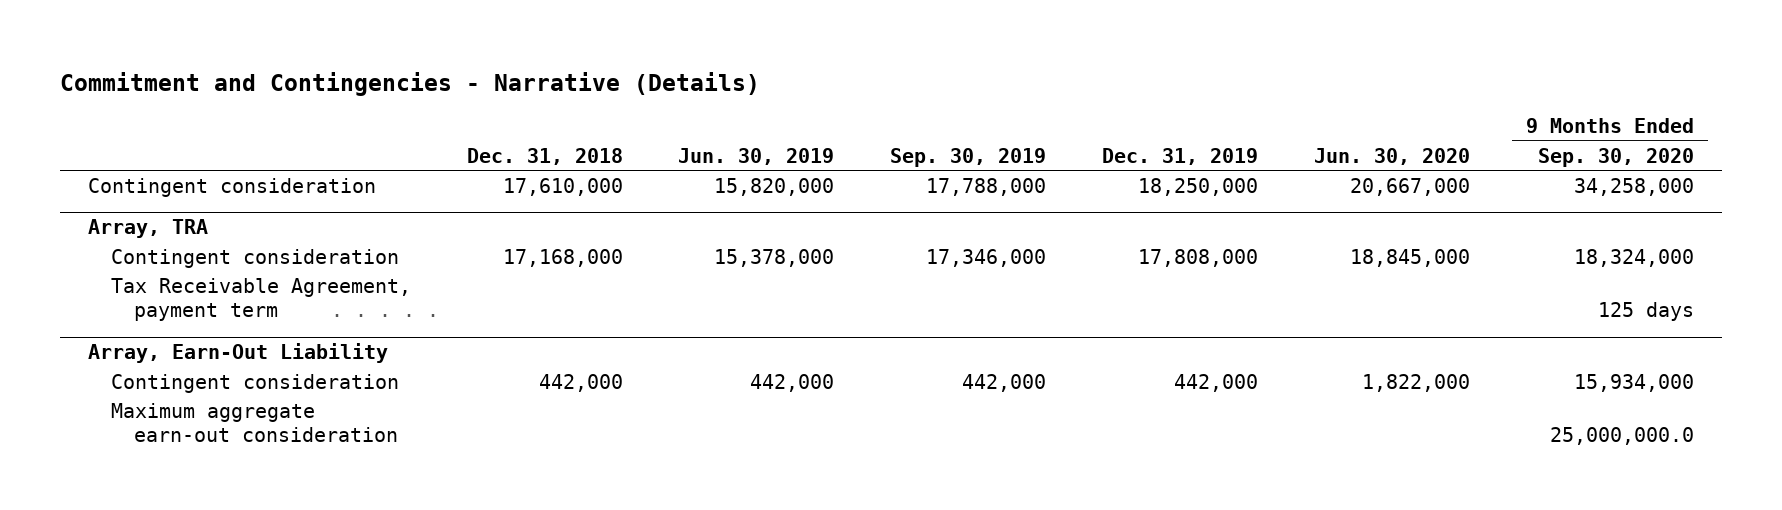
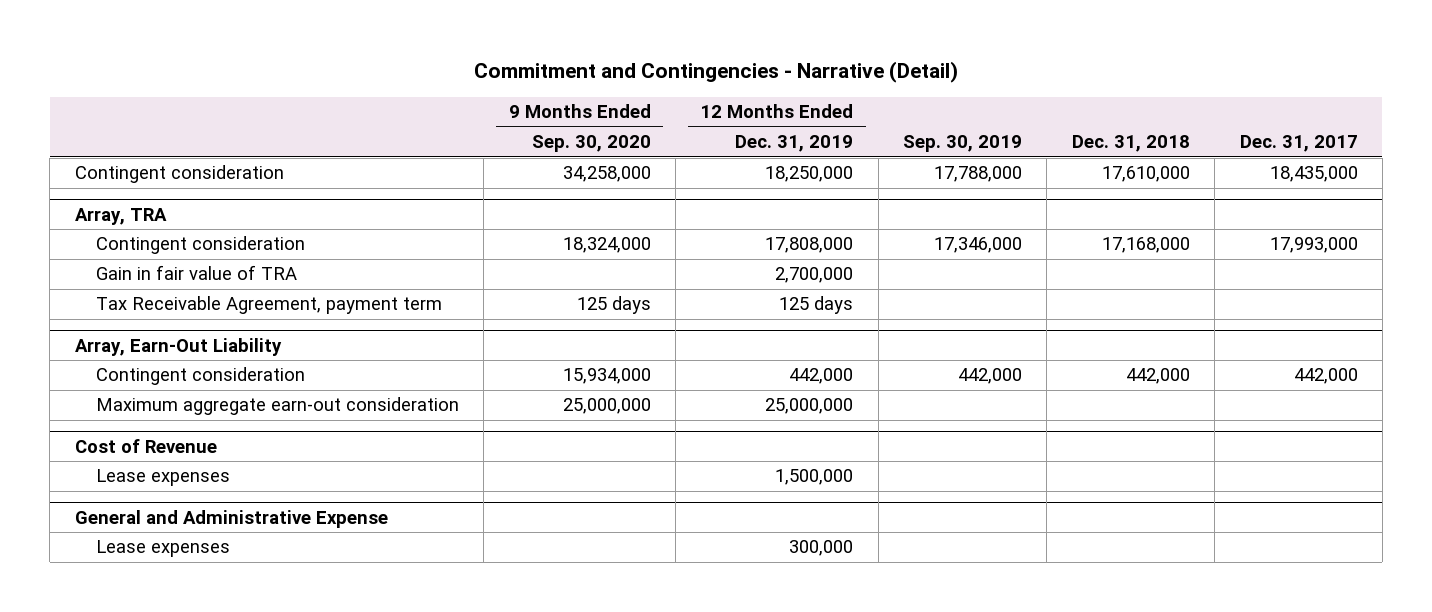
- Commitment and Contingencies - Narrative (Details)
+ Commitment and Contingencies - Narrative (Detail)
- | Dec. 31, 2018 | Jun. 30, 2019 | Sep. 30, 2019 | Dec. 31, 2019 | Jun. 30, 2020 | 9 Months Ended Sep. 30, 2020
+ | 9 Months Ended Sep. 30, 2020 | 12 Months Ended Dec. 31, 2019 | Sep. 30, 2019 | Dec. 31, 2018 | Dec. 31, 2017
@ Array, TRA
+ Gain in fair value of TRA | | 2,700,000 | | |
@ Array, Earn-Out Liability
- Maximum aggregate earn-out consideration | | | | | | 25,000,000.0
+ Maximum aggregate earn-out consideration | 25,000,000 | 25,000,000 | | |
+ Cost of Revenue
+ Lease expenses | | 1,500,000 | | |
+ General and Administrative Expense
+ Lease expenses | | 300,000 | | |

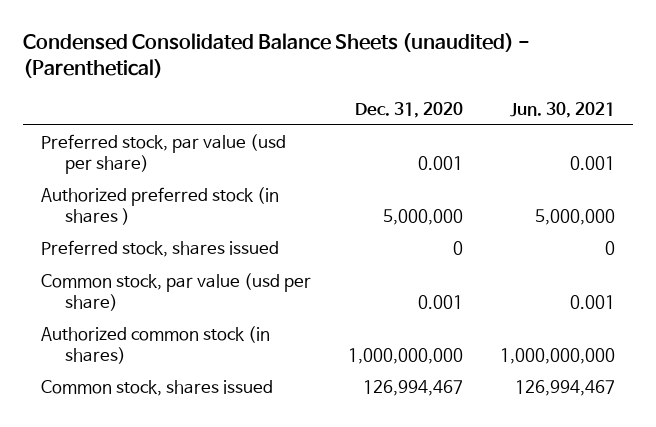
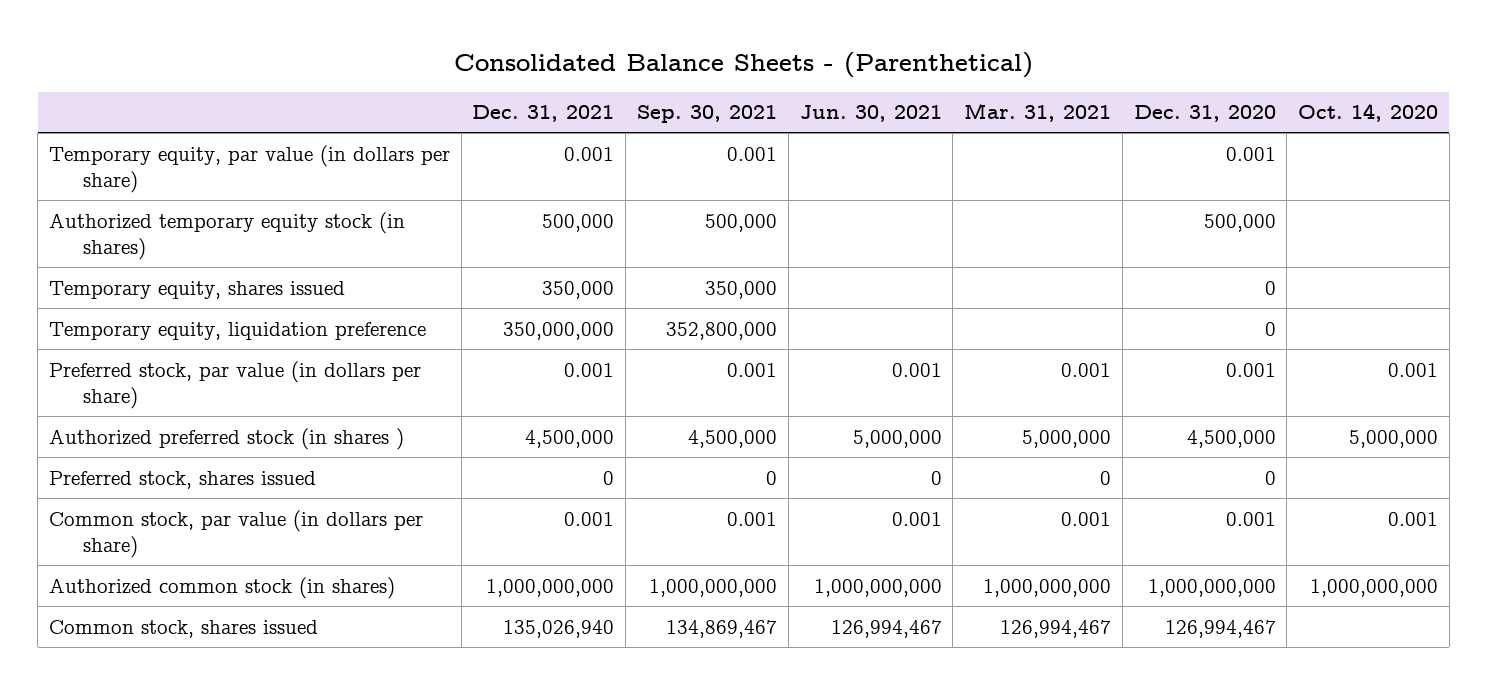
- Condensed Consolidated Balance Sheets (unaudited) - (Parenthetical)
+ Consolidated Balance Sheets - (Parenthetical)
- | Dec. 31, 2020 | Jun. 30, 2021
+ | Dec. 31, 2021 | Sep. 30, 2021 | Jun. 30, 2021 | Mar. 31, 2021 | Dec. 31, 2020 | Oct. 14, 2020
- Preferred stock, par value (usd per share) | 0.001 | 0.001
- Authorized preferred stock (in shares ) | 5,000,000 | 5,000,000
+ Temporary equity, par value (in dollars per share) | 0.001 | 0.001 | | | 0.001 |
+ Authorized temporary equity stock (in shares) | 500,000 | 500,000 | | | 500,000 |
+ Temporary equity, shares issued | 350,000 | 350,000 | | | 0 |
+ Temporary equity, liquidation preference | 350,000,000 | 352,800,000 | | | 0 |
+ Preferred stock, par value (in dollars per share) | 0.001 | 0.001 | 0.001 | 0.001 | 0.001 | 0.001
+ Authorized preferred stock (in shares ) | 4,500,000 | 4,500,000 | 5,000,000 | 5,000,000 | 4,500,000 | 5,000,000
- Common stock, par value (usd per share) | 0.001 | 0.001
+ Common stock, par value (in dollars per share) | 0.001 | 0.001 | 0.001 | 0.001 | 0.001 | 0.001

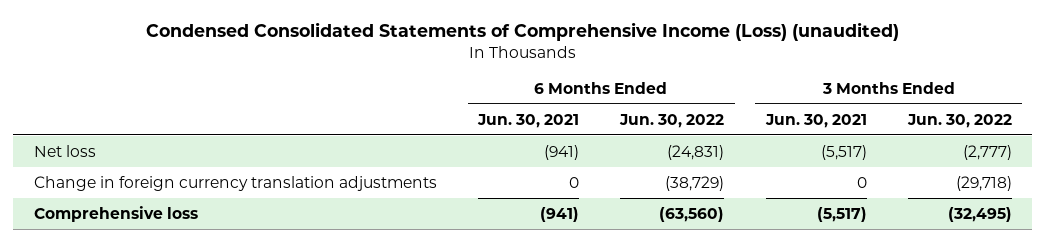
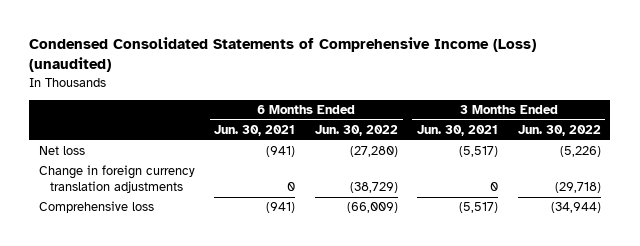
- Net loss | (941) | (24,831) | (5,517) | (2,777)
+ Net loss | (941) | (27,280) | (5,517) | (5,226)
- Comprehensive loss | (941) | (63,560) | (5,517) | (32,495)
+ Comprehensive loss | (941) | (66,009) | (5,517) | (34,944)

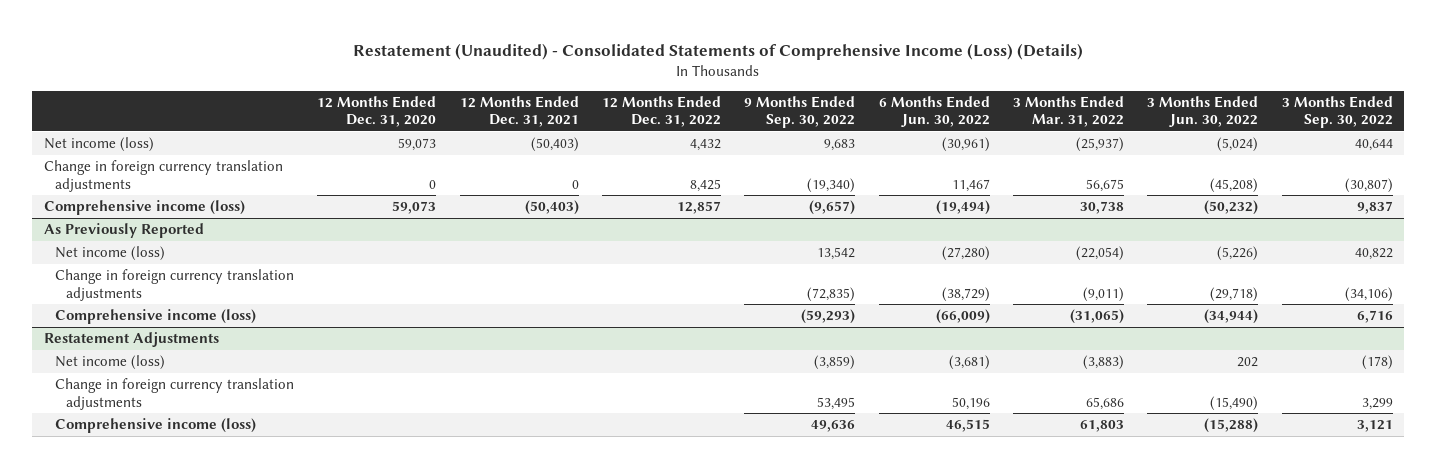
- Condensed Consolidated Statements of Comprehensive Income (Loss) (unaudited)
+ Restatement (Unaudited) - Consolidated Statements of Comprehensive Income (Loss) (Details)
- | 6 Months Ended Jun. 30, 2021 | 6 Months Ended Jun. 30, 2022 | 3 Months Ended Jun. 30, 2021 | 3 Months Ended Jun. 30, 2022
+ | 12 Months Ended Dec. 31, 2020 | 12 Months Ended Dec. 31, 2021 | 12 Months Ended Dec. 31, 2022 | 9 Months Ended Sep. 30, 2022 | 6 Months Ended Jun. 30, 2022 | 3 Months Ended Mar. 31, 2022 | 3 Months Ended Jun. 30, 2022 | 3 Months Ended Sep. 30, 2022
- Net loss | (941) | (27,280) | (5,517) | (5,226)
+ Net income (loss) | 59,073 | (50,403) | 4,432 | 9,683 | (30,961) | (25,937) | (5,024) | 40,644
+ Change in foreign currency translation adjustments | 0 | 0 | 8,425 | (19,340) | 11,467 | 56,675 | (45,208) | (30,807)
+ Comprehensive income (loss) | 59,073 | (50,403) | 12,857 | (9,657) | (19,494) | 30,738 | (50,232) | 9,837
+ As Previously Reported
+ Net income (loss) | | | | 13,542 | (27,280) | (22,054) | (5,226) | 40,822
- Comprehensive loss | (941) | (66,009) | (5,517) | (34,944)
+ Comprehensive income (loss) | | | | (59,293) | (66,009) | (31,065) | (34,944) | 6,716
+ Restatement Adjustments
+ Net income (loss) | | | | (3,859) | (3,681) | (3,883) | 202 | (178)
+ Change in foreign currency translation adjustments | | | | 53,495 | 50,196 | 65,686 | (15,490) | 3,299
+ Comprehensive income (loss) | | | | 49,636 | 46,515 | 61,803 | (15,288) | 3,121

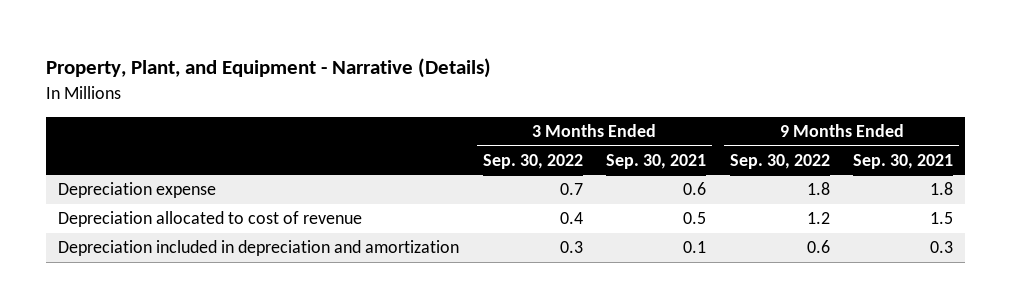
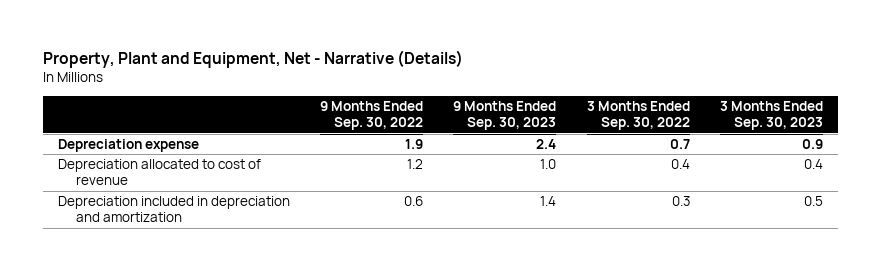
- Property, Plant, and Equipment - Narrative (Details)
+ Property, Plant and Equipment, Net - Narrative (Details)
- | 3 Months Ended Sep. 30, 2022 | 3 Months Ended Sep. 30, 2021 | 9 Months Ended Sep. 30, 2022 | 9 Months Ended Sep. 30, 2021
+ | 9 Months Ended Sep. 30, 2022 | 9 Months Ended Sep. 30, 2023 | 3 Months Ended Sep. 30, 2022 | 3 Months Ended Sep. 30, 2023
- Depreciation expense | 0.7 | 0.6 | 1.8 | 1.8
+ Depreciation expense | 1.9 | 2.4 | 0.7 | 0.9

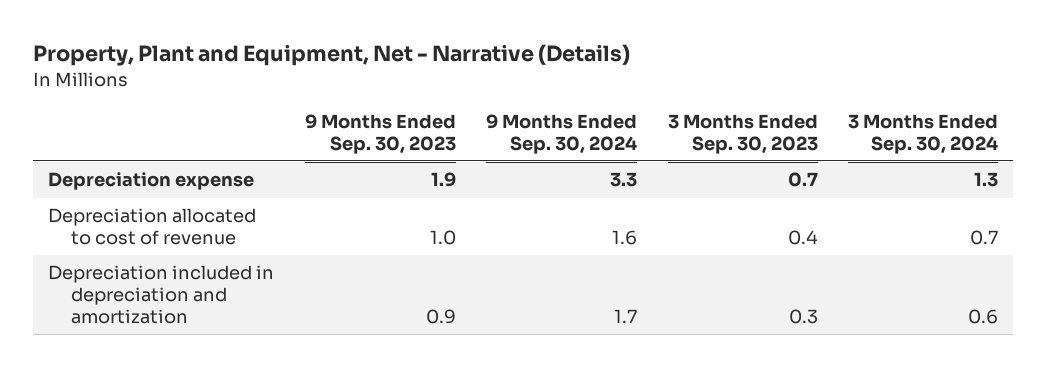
- | 9 Months Ended Sep. 30, 2022 | 9 Months Ended Sep. 30, 2023 | 3 Months Ended Sep. 30, 2022 | 3 Months Ended Sep. 30, 2023
+ | 9 Months Ended Sep. 30, 2023 | 9 Months Ended Sep. 30, 2024 | 3 Months Ended Sep. 30, 2023 | 3 Months Ended Sep. 30, 2024
- Depreciation expense | 1.9 | 2.4 | 0.7 | 0.9
+ Depreciation expense | 1.9 | 3.3 | 0.7 | 1.3
- Depreciation included in depreciation and amortization | 0.6 | 1.4 | 0.3 | 0.5
+ Depreciation included in depreciation and amortization | 0.9 | 1.7 | 0.3 | 0.6

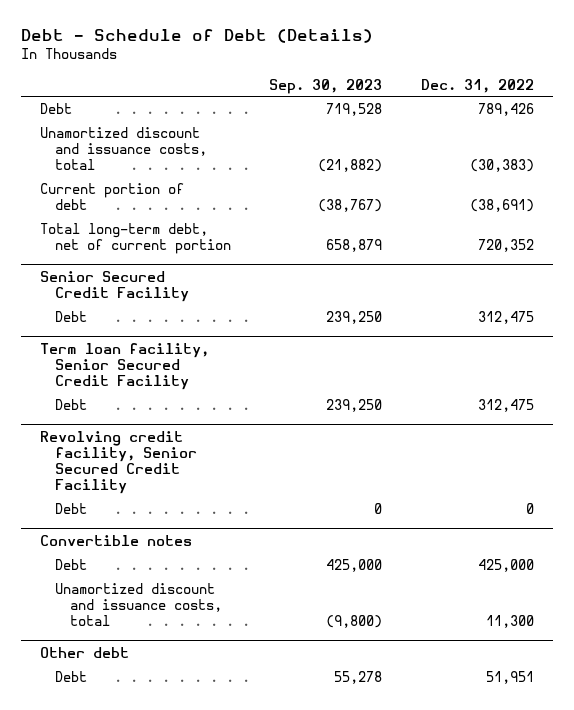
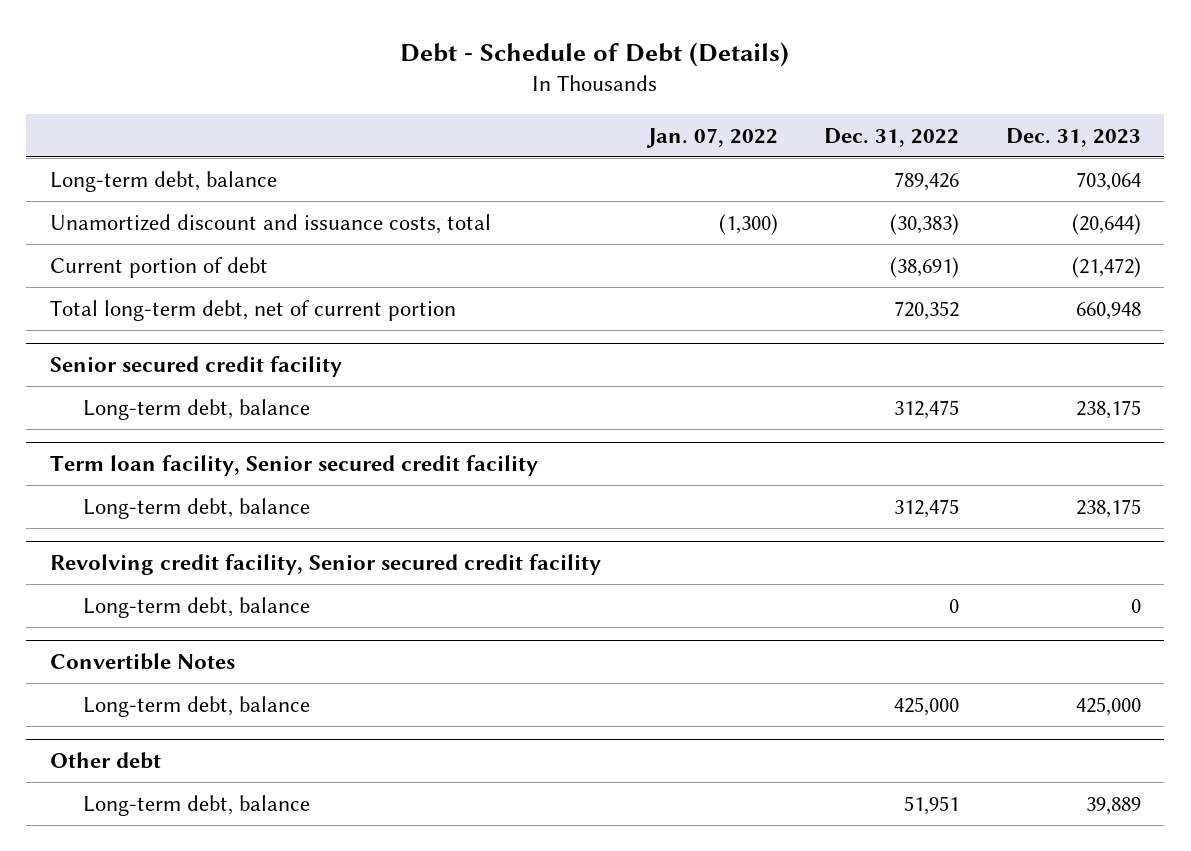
- | Sep. 30, 2023 | Dec. 31, 2022
+ | Jan. 07, 2022 | Dec. 31, 2022 | Dec. 31, 2023
- Debt | 719,528 | 789,426
+ Long-term debt, balance | | 789,426 | 703,064
- Senior Secured Credit Facility
- Debt | 239,250 | 312,475
- Term loan facility, Senior Secured Credit Facility
- Debt | 239,250 | 312,475
- Revolving credit facility, Senior Secured Credit Facility
- Debt | 0 | 0
- Convertible notes
- Debt | 425,000 | 425,000
- Unamortized discount and issuance costs, total | (9,800) | 11,300
+ Senior secured credit facility
+ Long-term debt, balance | | 312,475 | 238,175
+ Term loan facility, Senior secured credit facility
+ Long-term debt, balance | | 312,475 | 238,175
+ Revolving credit facility, Senior secured credit facility
+ Long-term debt, balance | | 0 | 0
+ Convertible Notes
+ Long-term debt, balance | | 425,000 | 425,000
@ Other debt
- Debt | 55,278 | 51,951
+ Long-term debt, balance | | 51,951 | 39,889

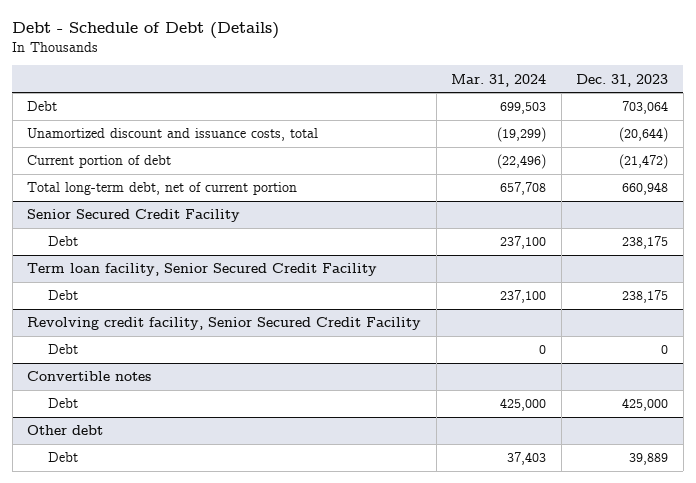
- | Jan. 07, 2022 | Dec. 31, 2022 | Dec. 31, 2023
+ | Mar. 31, 2024 | Dec. 31, 2023
- Long-term debt, balance | | 789,426 | 703,064
+ Debt | 699,503 | 703,064
- Senior secured credit facility
- Long-term debt, balance | | 312,475 | 238,175
- Term loan facility, Senior secured credit facility
- Long-term debt, balance | | 312,475 | 238,175
- Revolving credit facility, Senior secured credit facility
- Long-term debt, balance | | 0 | 0
- Convertible Notes
- Long-term debt, balance | | 425,000 | 425,000
+ Senior Secured Credit Facility
+ Debt | 237,100 | 238,175
+ Term loan facility, Senior Secured Credit Facility
+ Debt | 237,100 | 238,175
+ Revolving credit facility, Senior Secured Credit Facility
+ Debt | 0 | 0
+ Convertible notes
+ Debt | 425,000 | 425,000
@ Other debt
- Long-term debt, balance | | 51,951 | 39,889
+ Debt | 37,403 | 39,889

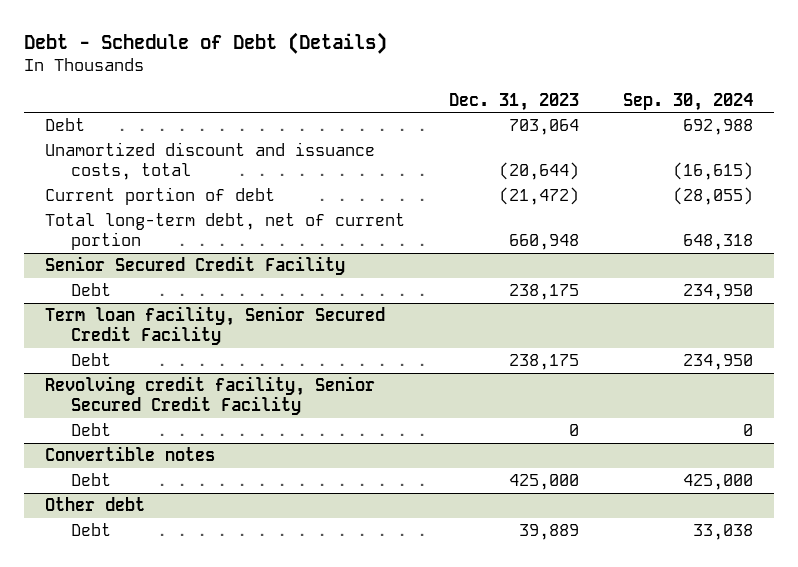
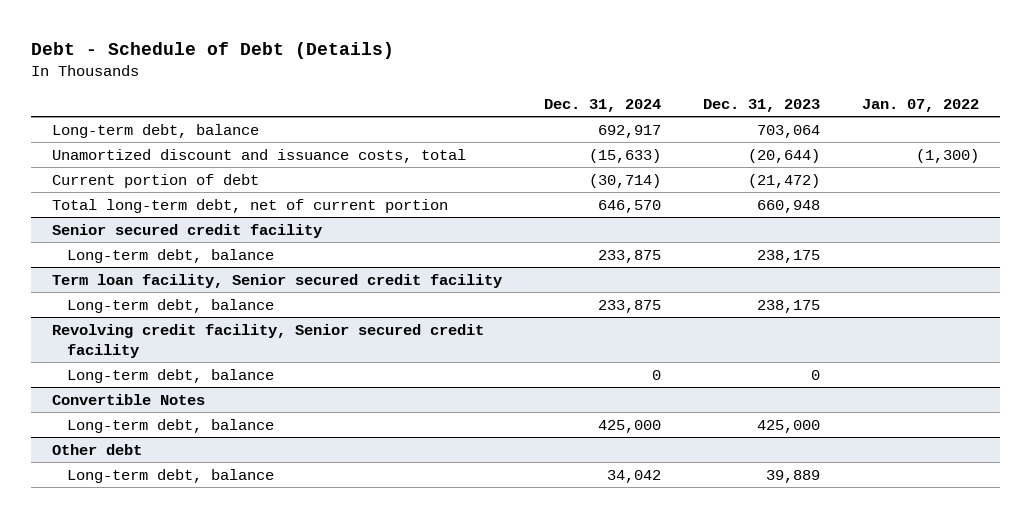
- | Dec. 31, 2023 | Sep. 30, 2024
+ | Dec. 31, 2024 | Dec. 31, 2023 | Jan. 07, 2022
- Debt | 703,064 | 692,988
+ Long-term debt, balance | 692,917 | 703,064 |
- Senior Secured Credit Facility
- Debt | 238,175 | 234,950
- Term loan facility, Senior Secured Credit Facility
- Debt | 238,175 | 234,950
- Revolving credit facility, Senior Secured Credit Facility
- Debt | 0 | 0
- Convertible notes
- Debt | 425,000 | 425,000
+ Senior secured credit facility
+ Long-term debt, balance | 233,875 | 238,175 |
+ Term loan facility, Senior secured credit facility
+ Long-term debt, balance | 233,875 | 238,175 |
+ Revolving credit facility, Senior secured credit facility
+ Long-term debt, balance | 0 | 0 |
+ Convertible Notes
+ Long-term debt, balance | 425,000 | 425,000 |
@ Other debt
- Debt | 39,889 | 33,038
+ Long-term debt, balance | 34,042 | 39,889 |

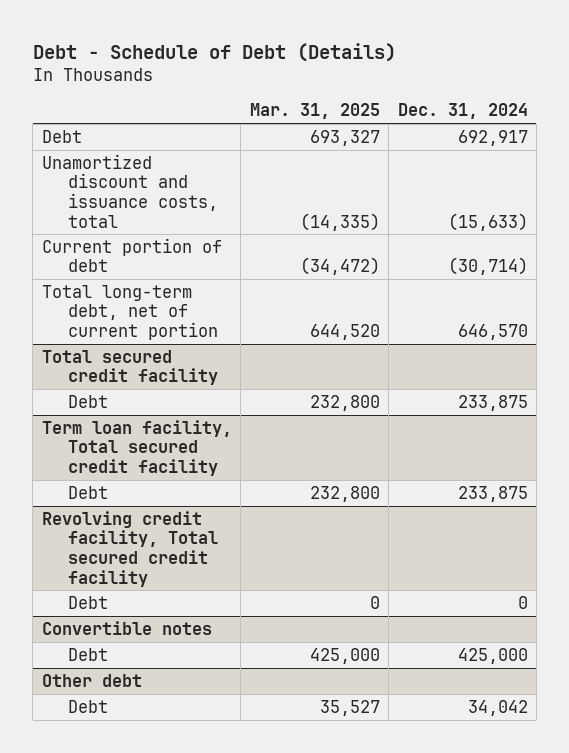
- | Dec. 31, 2024 | Dec. 31, 2023 | Jan. 07, 2022
+ | Mar. 31, 2025 | Dec. 31, 2024
- Long-term debt, balance | 692,917 | 703,064 |
+ Debt | 693,327 | 692,917
- Senior secured credit facility
- Long-term debt, balance | 233,875 | 238,175 |
- Term loan facility, Senior secured credit facility
- Long-term debt, balance | 233,875 | 238,175 |
- Revolving credit facility, Senior secured credit facility
- Long-term debt, balance | 0 | 0 |
- Convertible Notes
- Long-term debt, balance | 425,000 | 425,000 |
+ Total secured credit facility
+ Debt | 232,800 | 233,875
+ Term loan facility, Total secured credit facility
+ Debt | 232,800 | 233,875
+ Revolving credit facility, Total secured credit facility
+ Debt | 0 | 0
+ Convertible notes
+ Debt | 425,000 | 425,000
@ Other debt
- Long-term debt, balance | 34,042 | 39,889 |
+ Debt | 35,527 | 34,042

